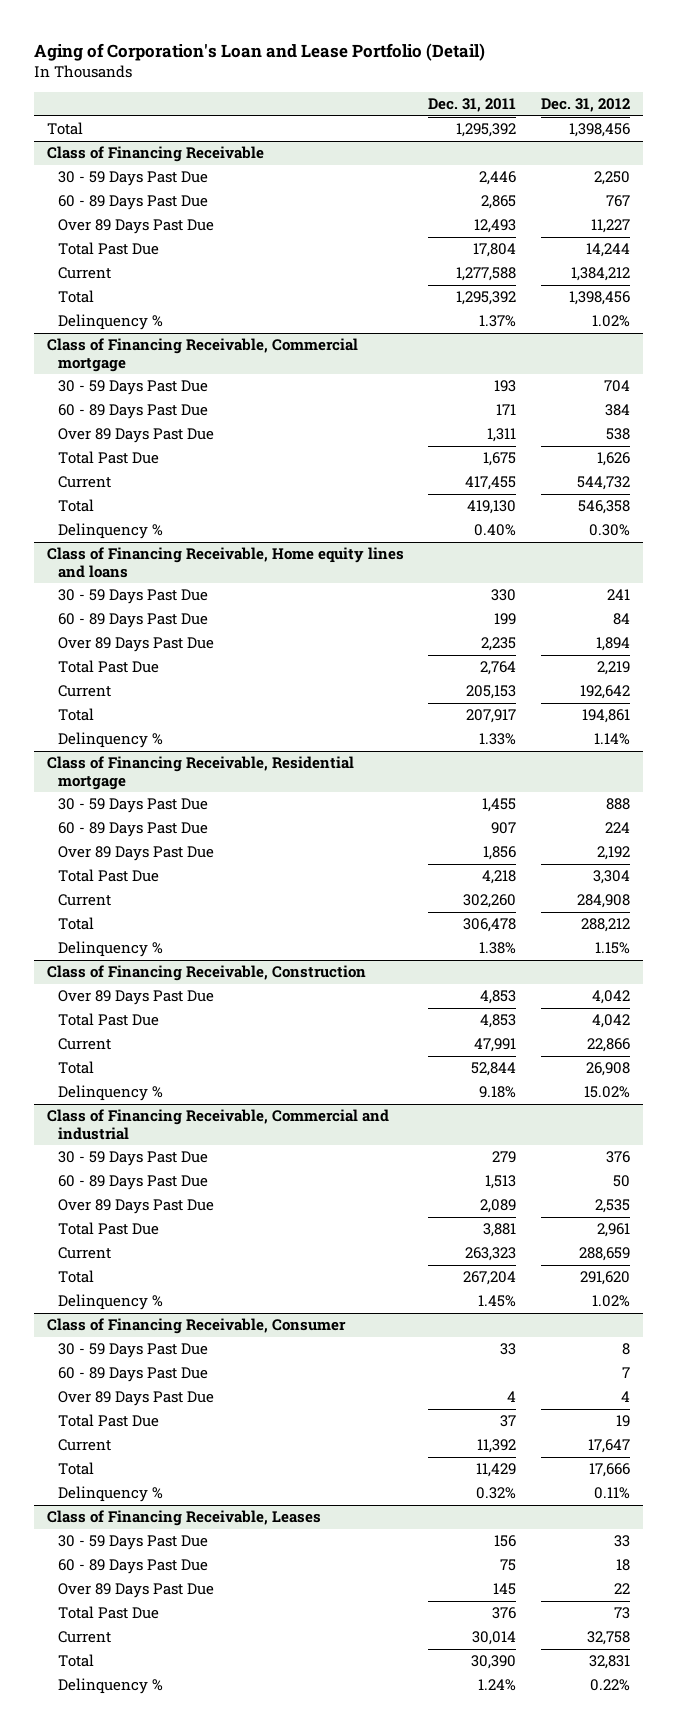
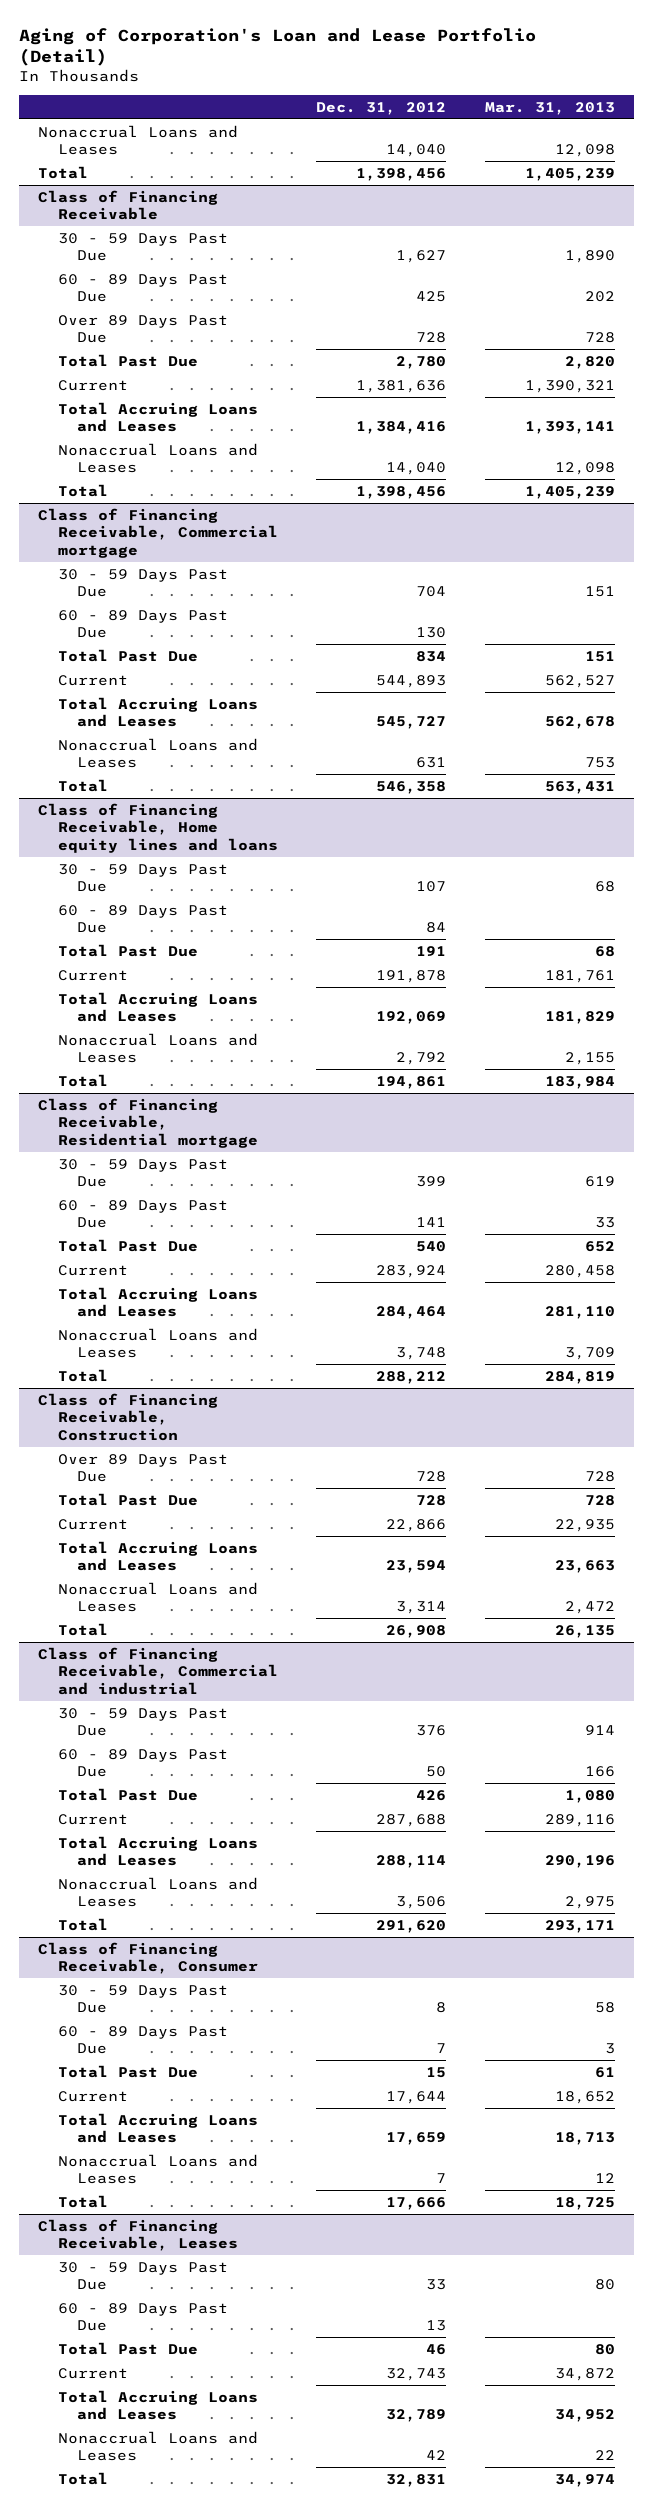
- | Dec. 31, 2011 | Dec. 31, 2012
+ | Dec. 31, 2012 | Mar. 31, 2013
+ Nonaccrual Loans and Leases | 14,040 | 12,098
@ Class of Financing Receivable
- 30 - 59 Days Past Due | 2,446 | 2,250
- 60 - 89 Days Past Due | 2,865 | 767
- Over 89 Days Past Due | 12,493 | 11,227
- Total Past Due | 17,804 | 14,244
- Current | 1,277,588 | 1,384,212
+ 30 - 59 Days Past Due | 1,627 | 1,890
+ 60 - 89 Days Past Due | 425 | 202
+ Over 89 Days Past Due | 728 | 728
+ Total Past Due | 2,780 | 2,820
+ Current | 1,381,636 | 1,390,321
+ Total Accruing Loans and Leases | 1,384,416 | 1,393,141
+ Nonaccrual Loans and Leases | 14,040 | 12,098
- Delinquency % | 1.37% | 1.02%
@ Class of Financing Receivable, Commercial mortgage
- 60 - 89 Days Past Due | 171 | 384
- Over 89 Days Past Due | 1,311 | 538
- Total Past Due | 1,675 | 1,626
- Current | 417,455 | 544,732
+ 60 - 89 Days Past Due | 130 |
+ Total Past Due | 834 | 151
+ Current | 544,893 | 562,527
+ Total Accruing Loans and Leases | 545,727 | 562,678
+ Nonaccrual Loans and Leases | 631 | 753
- Delinquency % | 0.40% | 0.30%
@ Class of Financing Receivable, Home equity lines and loans
- 30 - 59 Days Past Due | 330 | 241
+ 30 - 59 Days Past Due | 107 | 68
- Over 89 Days Past Due | 2,235 | 1,894
- Total Past Due | 2,764 | 2,219
- Current | 205,153 | 192,642
+ Total Past Due | 191 | 68
+ Current | 191,878 | 181,761
+ Total Accruing Loans and Leases | 192,069 | 181,829
+ Nonaccrual Loans and Leases | 2,792 | 2,155
- Delinquency % | 1.33% | 1.14%
@ Class of Financing Receivable, Residential mortgage
- 30 - 59 Days Past Due | 1,455 | 888
- 60 - 89 Days Past Due | 907 | 224
- Over 89 Days Past Due | 1,856 | 2,192
- Total Past Due | 4,218 | 3,304
- Current | 302,260 | 284,908
+ 30 - 59 Days Past Due | 399 | 619
+ 60 - 89 Days Past Due | 141 | 33
+ Total Past Due | 540 | 652
+ Current | 283,924 | 280,458
+ Total Accruing Loans and Leases | 284,464 | 281,110
+ Nonaccrual Loans and Leases | 3,748 | 3,709
- Delinquency % | 1.38% | 1.15%
@ Class of Financing Receivable, Construction
- Over 89 Days Past Due | 4,853 | 4,042
- Total Past Due | 4,853 | 4,042
+ Over 89 Days Past Due | 728 | 728
+ Total Past Due | 728 | 728
+ Total Accruing Loans and Leases | 23,594 | 23,663
+ Nonaccrual Loans and Leases | 3,314 | 2,472
- Delinquency % | 9.18% | 15.02%
@ Class of Financing Receivable, Commercial and industrial
- Over 89 Days Past Due | 2,089 | 2,535
- Total Past Due | 3,881 | 2,961
- Current | 263,323 | 288,659
+ Total Past Due | 426 | 1,080
+ Current | 287,688 | 289,116
+ Total Accruing Loans and Leases | 288,114 | 290,196
+ Nonaccrual Loans and Leases | 3,506 | 2,975
- Delinquency % | 1.45% | 1.02%
@ Class of Financing Receivable, Consumer
- Over 89 Days Past Due | 4 | 4
- Total Past Due | 37 | 19
- Current | 11,392 | 17,647
+ Total Past Due | 15 | 61
+ Current | 17,644 | 18,652
+ Total Accruing Loans and Leases | 17,659 | 18,713
+ Nonaccrual Loans and Leases | 7 | 12
- Delinquency % | 0.32% | 0.11%
@ Class of Financing Receivable, Leases
- 60 - 89 Days Past Due | 75 | 18
- Over 89 Days Past Due | 145 | 22
- Total Past Due | 376 | 73
- Current | 30,014 | 32,758
+ 60 - 89 Days Past Due | 13 |
+ Total Past Due | 46 | 80
+ Current | 32,743 | 34,872
+ Total Accruing Loans and Leases | 32,789 | 34,952
+ Nonaccrual Loans and Leases | 42 | 22
- Delinquency % | 1.24% | 0.22%

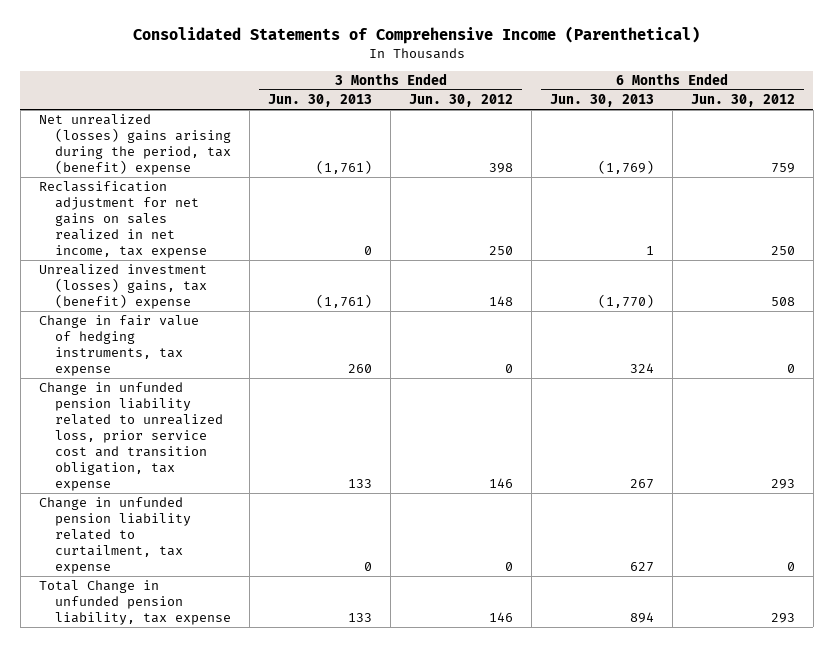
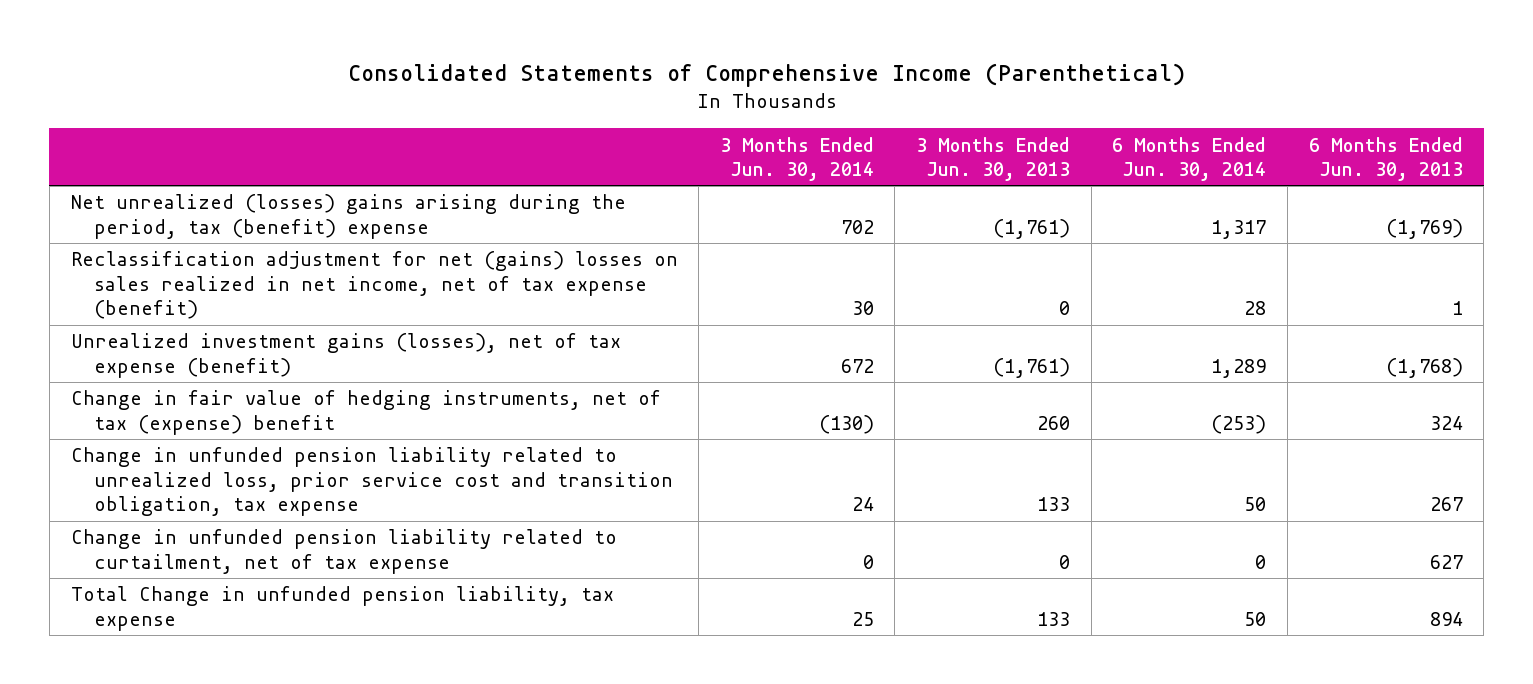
- | 3 Months Ended Jun. 30, 2013 | 3 Months Ended Jun. 30, 2012 | 6 Months Ended Jun. 30, 2013 | 6 Months Ended Jun. 30, 2012
+ | 3 Months Ended Jun. 30, 2014 | 3 Months Ended Jun. 30, 2013 | 6 Months Ended Jun. 30, 2014 | 6 Months Ended Jun. 30, 2013
- Reclassification adjustment for net gains on sales realized in net income, tax expense | 0 | 250 | 1 | 250
- Unrealized investment (losses) gains, tax (benefit) expense | (1,761) | 148 | (1,770) | 508
- Change in fair value of hedging instruments, tax expense | 260 | 0 | 324 | 0
+ Reclassification adjustment for net (gains) losses on sales realized in net income, net of tax expense (benefit) | 30 | 0 | 28 | 1
+ Unrealized investment gains (losses), net of tax expense (benefit) | 672 | (1,761) | 1,289 | (1,768)
+ Change in fair value of hedging instruments, net of tax (expense) benefit | (130) | 260 | (253) | 324
- Change in unfunded pension liability related to curtailment, tax expense | 0 | 0 | 627 | 0
+ Change in unfunded pension liability related to curtailment, net of tax expense | 0 | 0 | 0 | 627

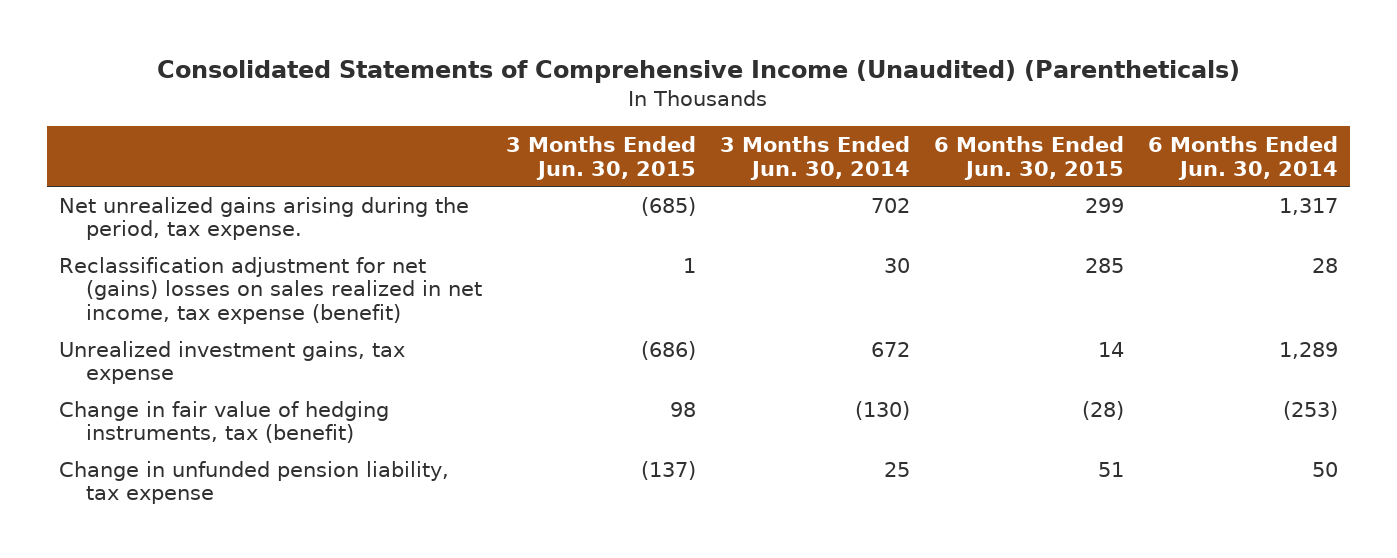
- Consolidated Statements of Comprehensive Income (Parenthetical)
+ Consolidated Statements of Comprehensive Income (Unaudited) (Parentheticals)
- | 3 Months Ended Jun. 30, 2014 | 3 Months Ended Jun. 30, 2013 | 6 Months Ended Jun. 30, 2014 | 6 Months Ended Jun. 30, 2013
+ | 3 Months Ended Jun. 30, 2015 | 3 Months Ended Jun. 30, 2014 | 6 Months Ended Jun. 30, 2015 | 6 Months Ended Jun. 30, 2014
- Net unrealized (losses) gains arising during the period, tax (benefit) expense | 702 | (1,761) | 1,317 | (1,769)
- Reclassification adjustment for net (gains) losses on sales realized in net income, net of tax expense (benefit) | 30 | 0 | 28 | 1
- Unrealized investment gains (losses), net of tax expense (benefit) | 672 | (1,761) | 1,289 | (1,768)
- Change in fair value of hedging instruments, net of tax (expense) benefit | (130) | 260 | (253) | 324
- Change in unfunded pension liability related to unrealized loss, prior service cost and transition obligation, tax expense | 24 | 133 | 50 | 267
- Change in unfunded pension liability related to curtailment, net of tax expense | 0 | 0 | 0 | 627
- Total Change in unfunded pension liability, tax expense | 25 | 133 | 50 | 894
+ Net unrealized gains arising during the period, tax expense. | (685) | 702 | 299 | 1,317
+ Reclassification adjustment for net (gains) losses on sales realized in net income, tax expense (benefit) | 1 | 30 | 285 | 28
+ Unrealized investment gains, tax expense | (686) | 672 | 14 | 1,289
+ Change in fair value of hedging instruments, tax (benefit) | 98 | (130) | (28) | (253)
+ Change in unfunded pension liability, tax expense | (137) | 25 | 51 | 50

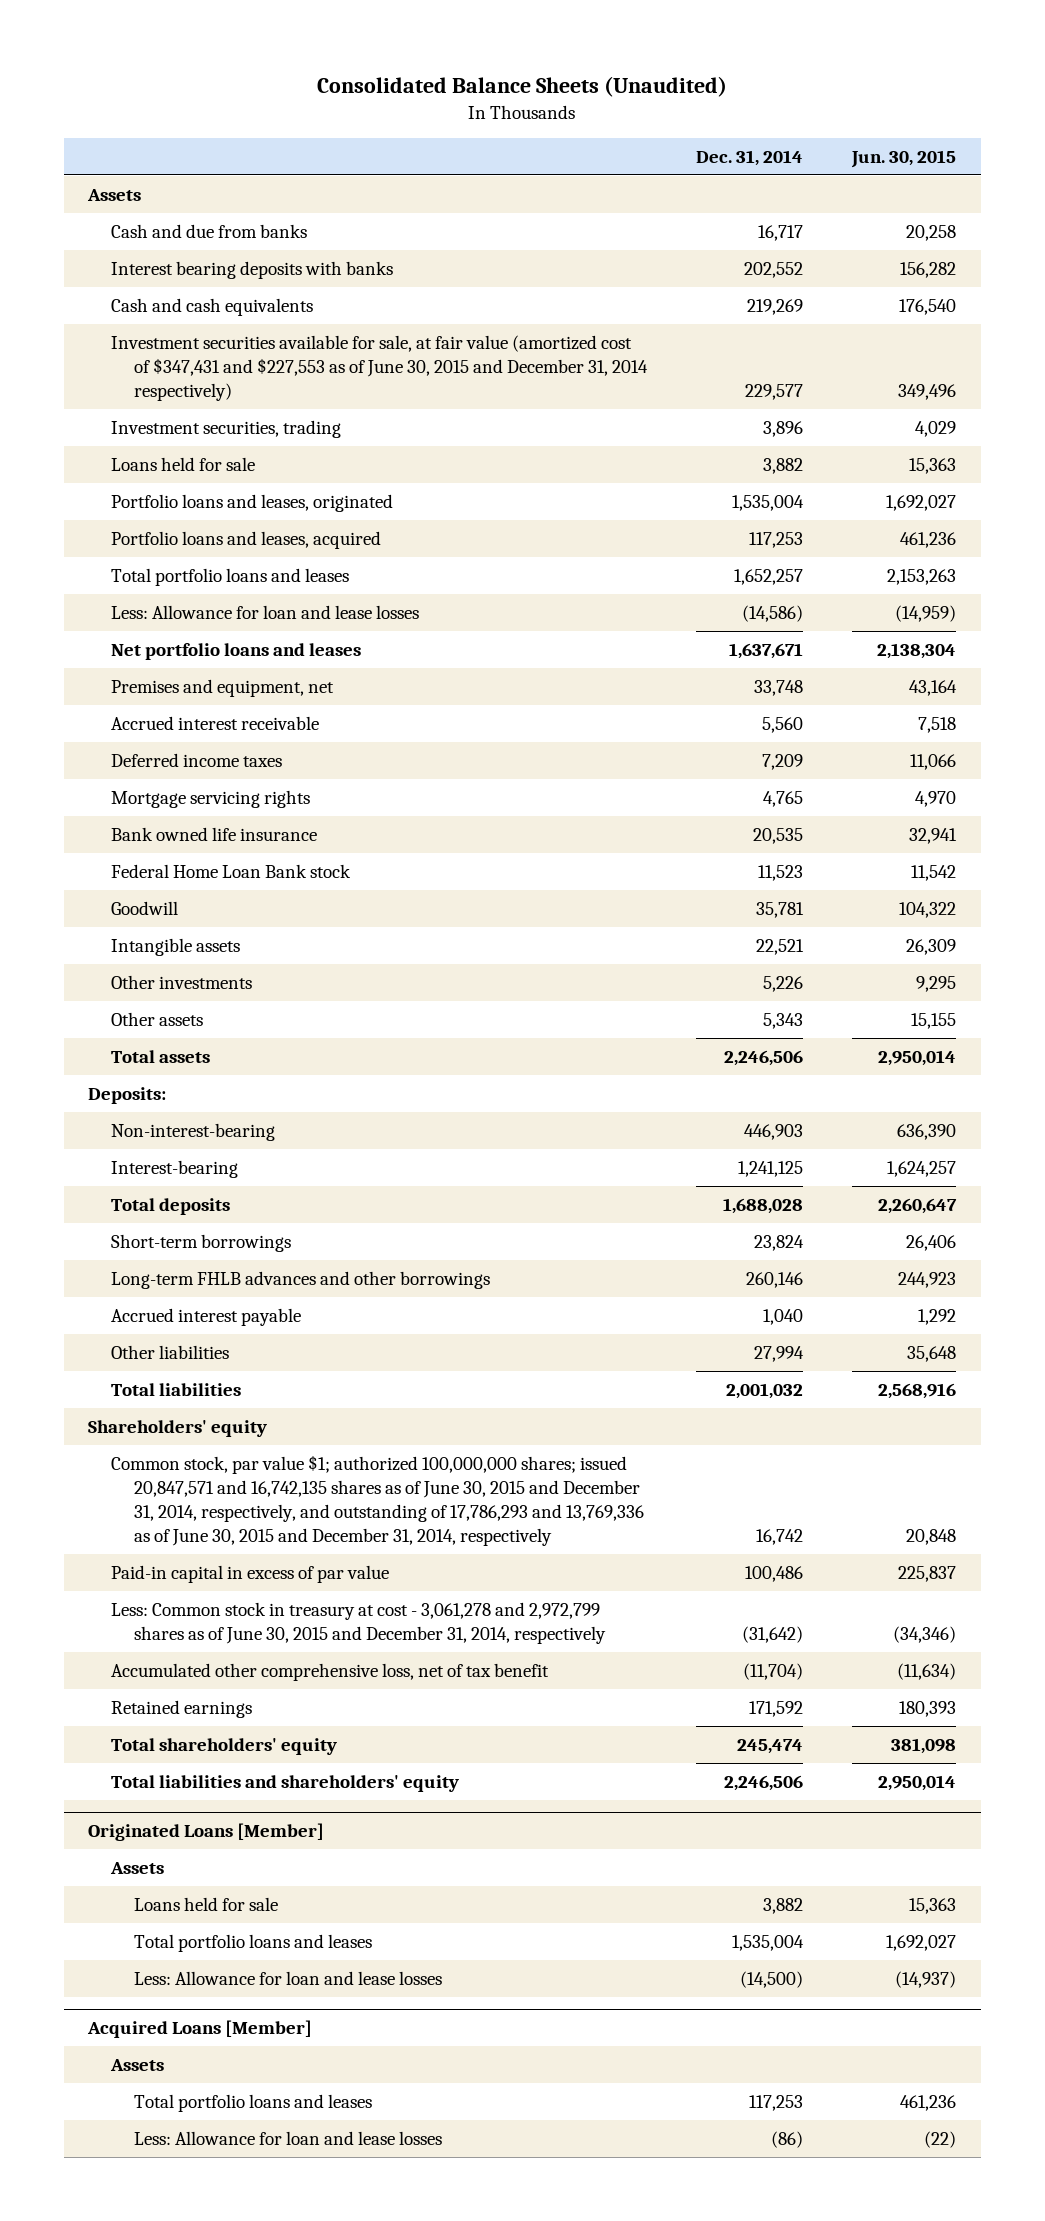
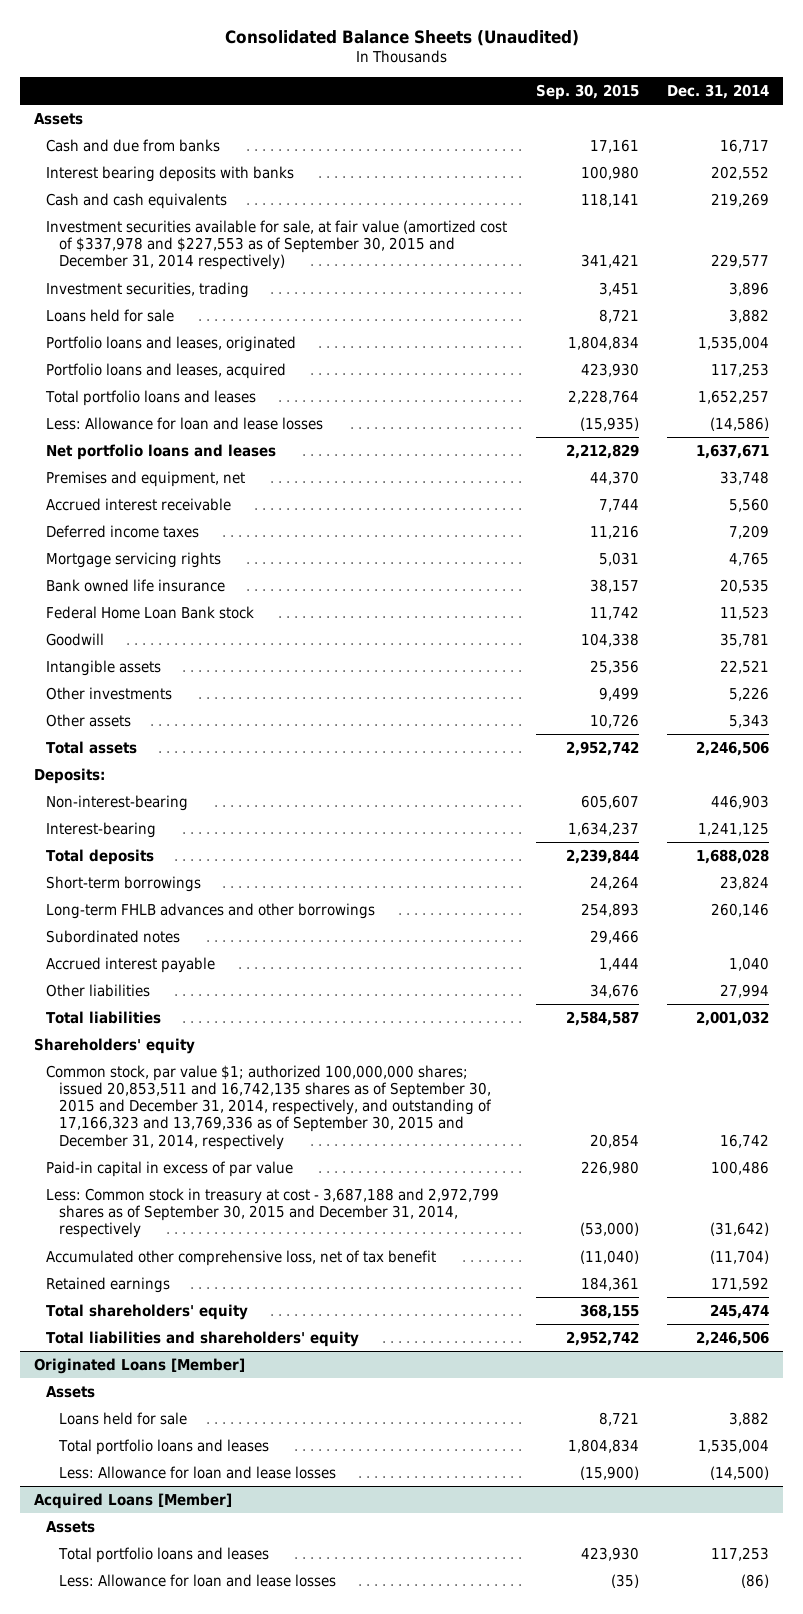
- | Dec. 31, 2014 | Jun. 30, 2015
+ | Sep. 30, 2015 | Dec. 31, 2014
- Investment securities available for sale, at fair value (amortized cost of $347,431 and $227,553 as of June 30, 2015 and December 31, 2014 respectively) | 229,577 | 349,496
+ Investment securities available for sale, at fair value (amortized cost of $337,978 and $227,553 as of September 30, 2015 and December 31, 2014 respectively) | 341,421 | 229,577
+ Subordinated notes | 29,466 |
- Common stock, par value $1; authorized 100,000,000 shares; issued 20,847,571 and 16,742,135 shares as of June 30, 2015 and December 31, 2014, respectively, and outstanding of 17,786,293 and 13,769,336 as of June 30, 2015 and December 31, 2014, respectively | 16,742 | 20,848
+ Common stock, par value $1; authorized 100,000,000 shares; issued 20,853,511 and 16,742,135 shares as of September 30, 2015 and December 31, 2014, respectively, and outstanding of 17,166,323 and 13,769,336 as of September 30, 2015 and December 31, 2014, respectively | 20,854 | 16,742
- Less: Common stock in treasury at cost - 3,061,278 and 2,972,799 shares as of June 30, 2015 and December 31, 2014, respectively | (31,642) | (34,346)
+ Less: Common stock in treasury at cost - 3,687,188 and 2,972,799 shares as of September 30, 2015 and December 31, 2014, respectively | (53,000) | (31,642)

